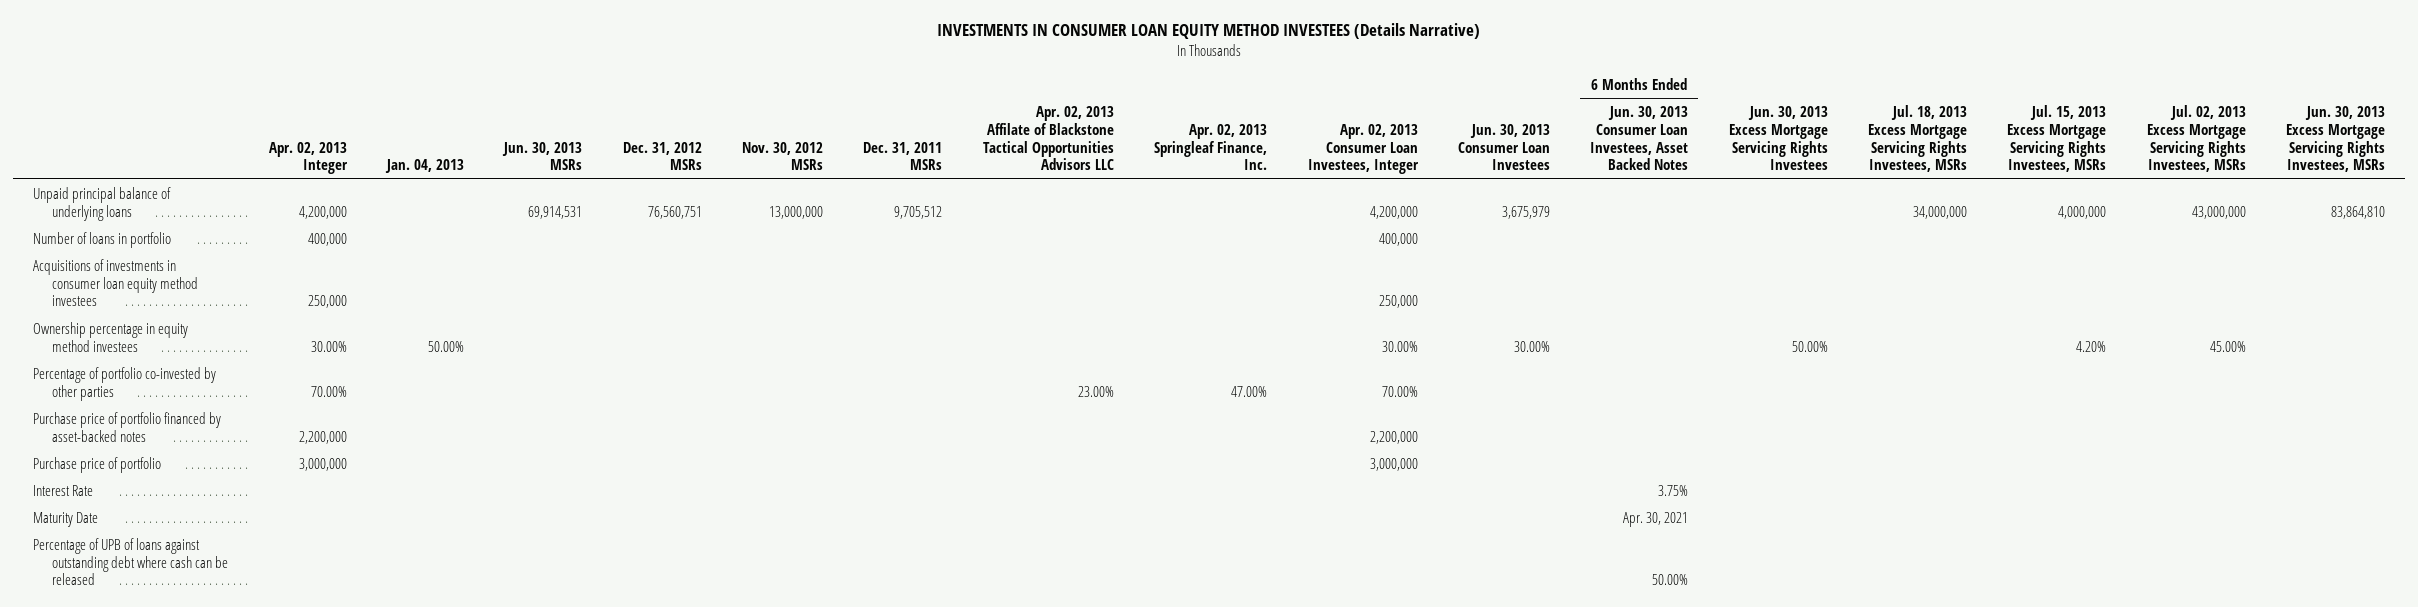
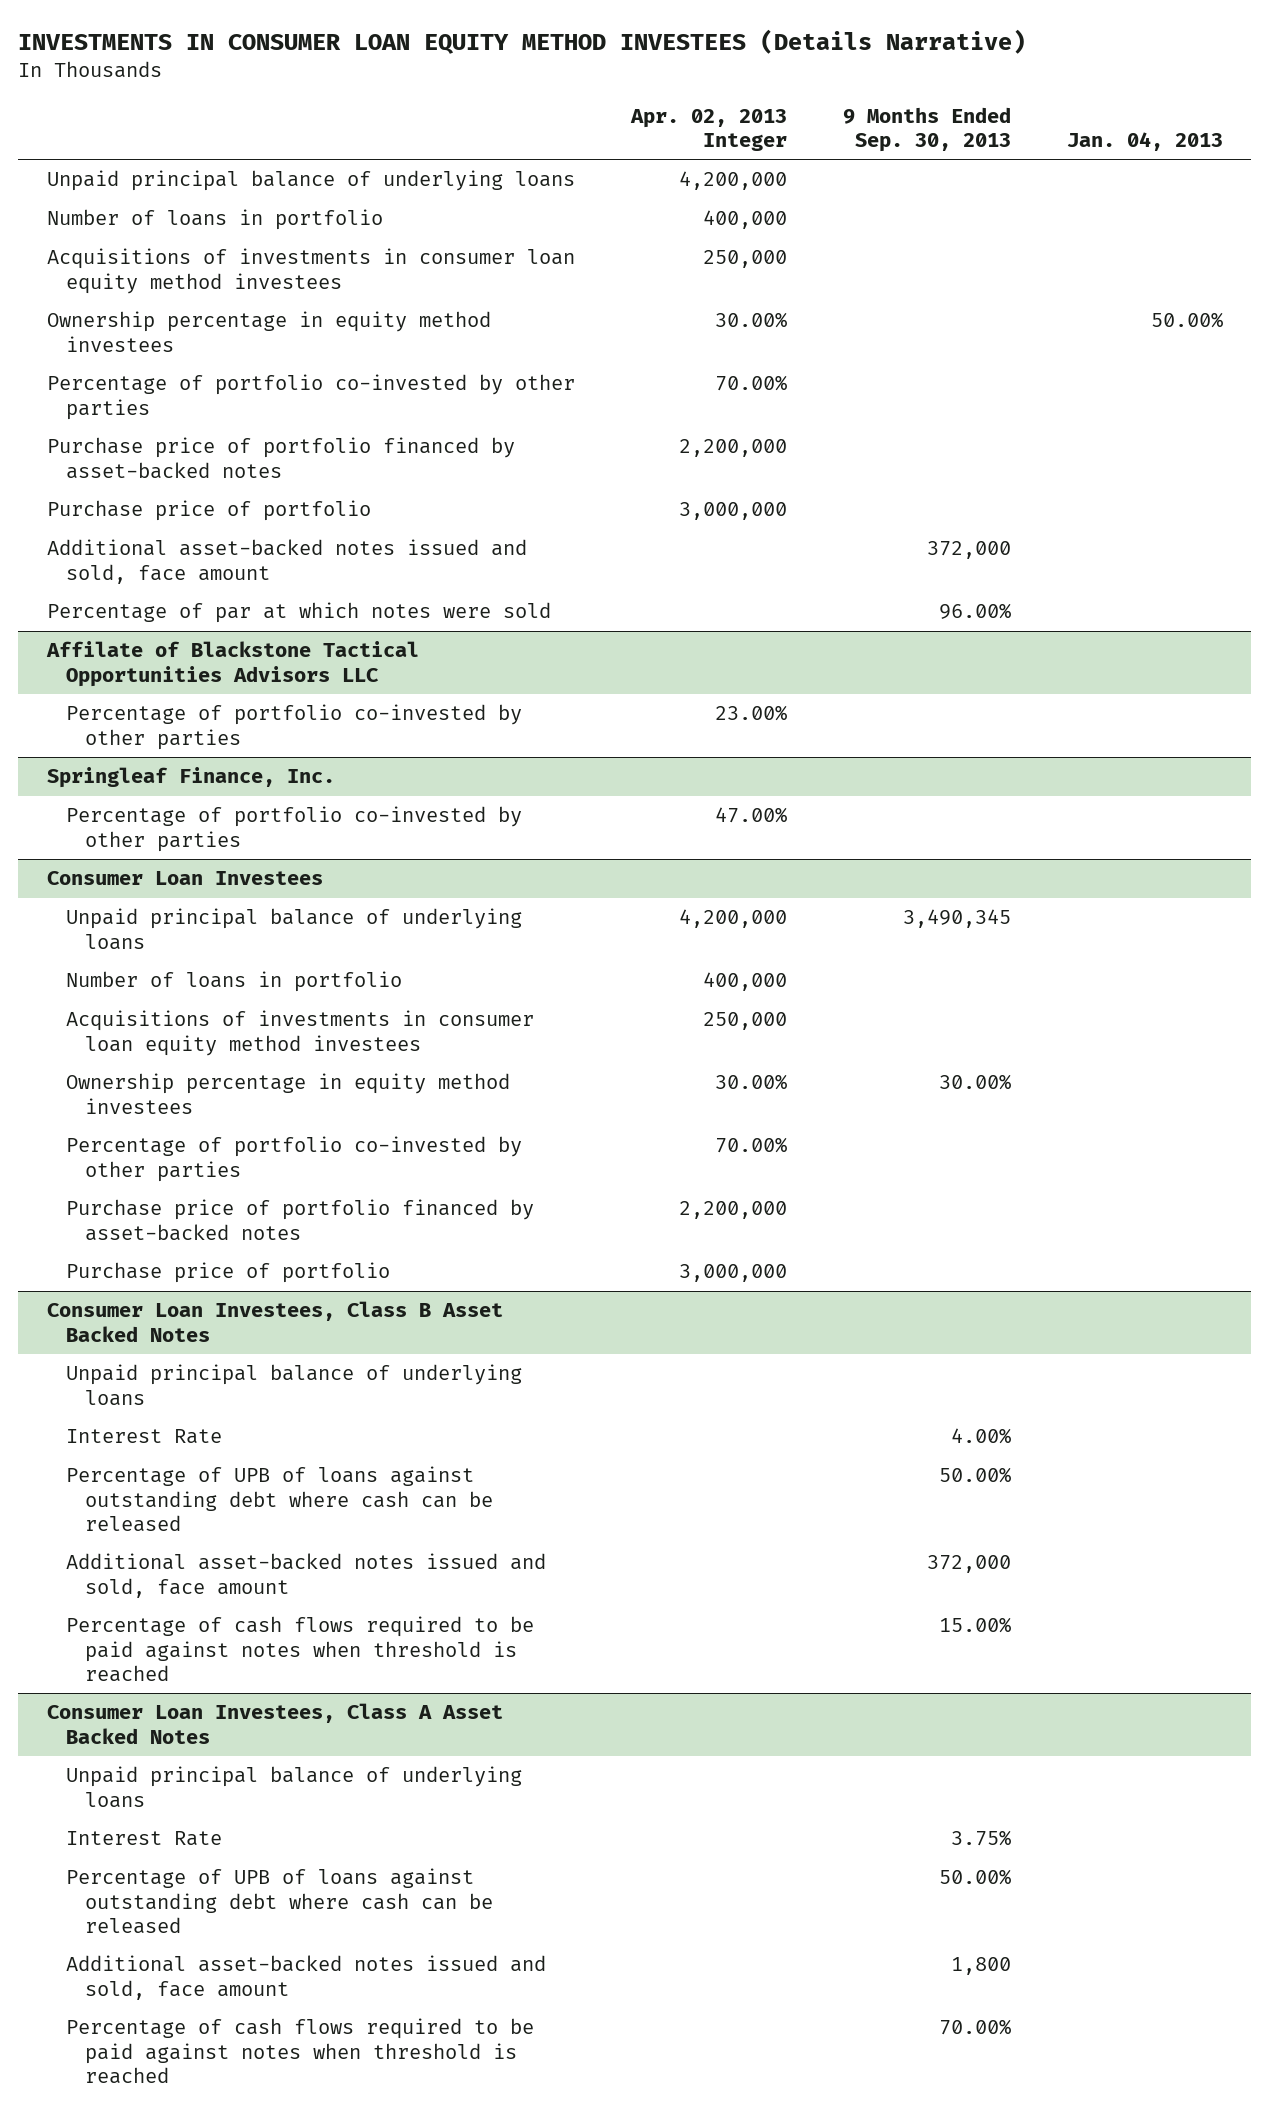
- | Apr. 02, 2013 Integer | Jan. 04, 2013 | Jun. 30, 2013 MSRs | Dec. 31, 2012 MSRs | Nov. 30, 2012 MSRs | Dec. 31, 2011 MSRs | Apr. 02, 2013 Affilate of Blackstone Tactical Opportunities Advisors LLC | Apr. 02, 2013 Springleaf Finance, Inc. | Apr. 02, 2013 Consumer Loan Investees, Integer | Jun. 30, 2013 Consumer Loan Investees | 6 Months Ended Jun. 30, 2013 Consumer Loan Investees, Asset Backed Notes | Jun. 30, 2013 Excess Mortgage Servicing Rights Investees | Jul. 18, 2013 Excess Mortgage Servicing Rights Investees, MSRs | Jul. 15, 2013 Excess Mortgage Servicing Rights Investees, MSRs | Jul. 02, 2013 Excess Mortgage Servicing Rights Investees, MSRs | Jun. 30, 2013 Excess Mortgage Servicing Rights Investees, MSRs
+ | Apr. 02, 2013 Integer | 9 Months Ended Sep. 30, 2013 | Jan. 04, 2013
+ Additional asset-backed notes issued and sold, face amount | | 372,000 |
+ Percentage of par at which notes were sold | | 96.00% |
+ Affilate of Blackstone Tactical Opportunities Advisors LLC
+ Percentage of portfolio co-invested by other parties | 23.00% | |
+ Springleaf Finance, Inc.
+ Percentage of portfolio co-invested by other parties | 47.00% | |
+ Consumer Loan Investees
+ Unpaid principal balance of underlying loans | 4,200,000 | 3,490,345 |
+ Number of loans in portfolio | 400,000 | |
+ Acquisitions of investments in consumer loan equity method investees | 250,000 | |
+ Ownership percentage in equity method investees | 30.00% | 30.00% |
+ Percentage of portfolio co-invested by other parties | 70.00% | |
+ Purchase price of portfolio financed by asset-backed notes | 2,200,000 | |
+ Purchase price of portfolio | 3,000,000 | |
+ Consumer Loan Investees, Class B Asset Backed Notes
+ Unpaid principal balance of underlying loans
- Maturity Date | | | | | | | | | | | Apr. 30, 2021 | | | | |
+ Additional asset-backed notes issued and sold, face amount | | 372,000 |
+ Percentage of cash flows required to be paid against notes when threshold is reached | | 15.00% |
+ Consumer Loan Investees, Class A Asset Backed Notes
+ Unpaid principal balance of underlying loans
+ Interest Rate | | 3.75% |
+ Percentage of UPB of loans against outstanding debt where cash can be released | | 50.00% |
+ Additional asset-backed notes issued and sold, face amount | | 1,800 |
+ Percentage of cash flows required to be paid against notes when threshold is reached | | 70.00% |

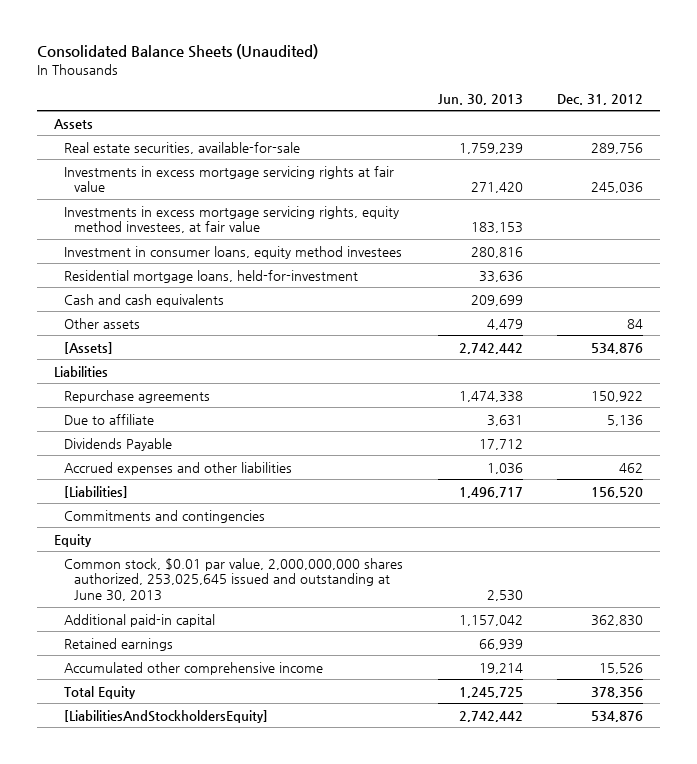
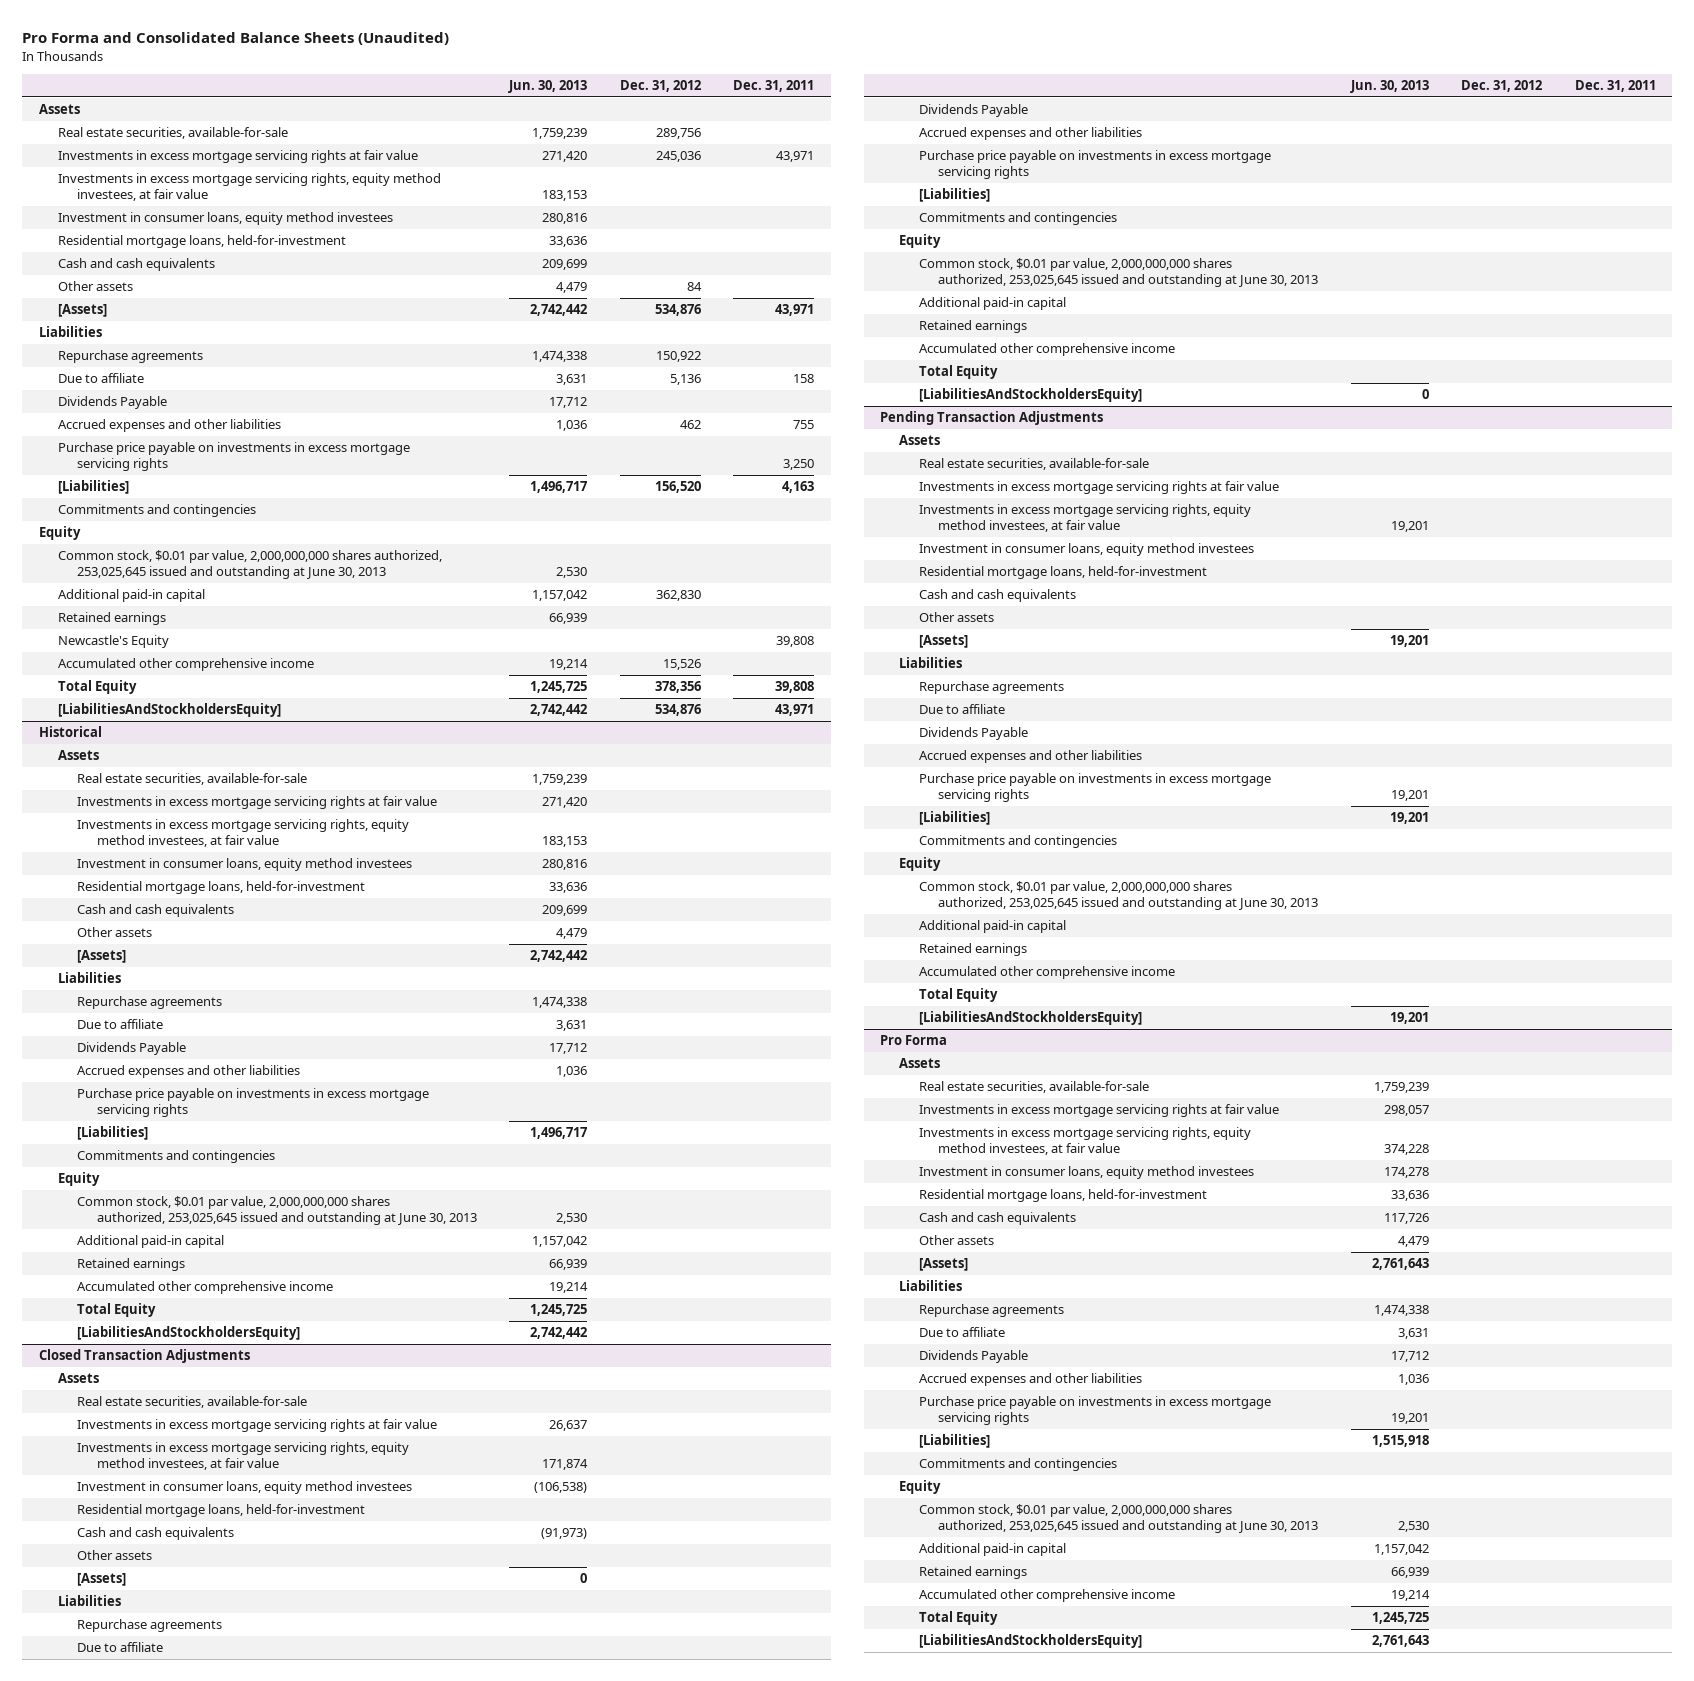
- Consolidated Balance Sheets (Unaudited)
+ Pro Forma and Consolidated Balance Sheets (Unaudited)
- | Jun. 30, 2013 | Dec. 31, 2012
+ | Jun. 30, 2013 | Dec. 31, 2012 | Dec. 31, 2011
+ Purchase price payable on investments in excess mortgage servicing rights | | | 3,250
+ Newcastle's Equity | | | 39,808
+ Historical
+ Assets
+ Real estate securities, available-for-sale | 1,759,239 | |
+ Investments in excess mortgage servicing rights at fair value | 271,420 | |
+ Investments in excess mortgage servicing rights, equity method investees, at fair value | 183,153 | |
+ Investment in consumer loans, equity method investees | 280,816 | |
+ Residential mortgage loans, held-for-investment | 33,636 | |
+ Cash and cash equivalents | 209,699 | |
+ Other assets | 4,479 | |
+ [Assets] | 2,742,442 | |
+ Liabilities
+ Repurchase agreements | 1,474,338 | |
+ Due to affiliate | 3,631 | |
+ Dividends Payable | 17,712 | |
+ Accrued expenses and other liabilities | 1,036 | |
+ Purchase price payable on investments in excess mortgage servicing rights
+ [Liabilities] | 1,496,717 | |
+ Commitments and contingencies
+ Equity
+ Common stock, $0.01 par value, 2,000,000,000 shares authorized, 253,025,645 issued and outstanding at June 30, 2013 | 2,530 | |
+ Additional paid-in capital | 1,157,042 | |
+ Retained earnings | 66,939 | |
+ Accumulated other comprehensive income | 19,214 | |
+ Total Equity | 1,245,725 | |
+ [LiabilitiesAndStockholdersEquity] | 2,742,442 | |
+ Closed Transaction Adjustments
+ Assets
+ Real estate securities, available-for-sale
+ Investments in excess mortgage servicing rights at fair value | 26,637 | |
+ Investments in excess mortgage servicing rights, equity method investees, at fair value | 171,874 | |
+ Investment in consumer loans, equity method investees | (106,538) | |
+ Residential mortgage loans, held-for-investment
+ Cash and cash equivalents | (91,973) | |
+ Other assets
+ [Assets] | 0 | |
+ Liabilities
+ Repurchase agreements
+ Due to affiliate
+ Dividends Payable
+ Accrued expenses and other liabilities
+ Purchase price payable on investments in excess mortgage servicing rights
+ [Liabilities]
+ Commitments and contingencies
+ Equity
+ Common stock, $0.01 par value, 2,000,000,000 shares authorized, 253,025,645 issued and outstanding at June 30, 2013
+ Additional paid-in capital
+ Retained earnings
+ Accumulated other comprehensive income
+ Total Equity
+ [LiabilitiesAndStockholdersEquity] | 0 | |
+ Pending Transaction Adjustments
+ Assets
+ Real estate securities, available-for-sale
+ Investments in excess mortgage servicing rights at fair value
+ Investments in excess mortgage servicing rights, equity method investees, at fair value | 19,201 | |
+ Investment in consumer loans, equity method investees
+ Residential mortgage loans, held-for-investment
+ Cash and cash equivalents
+ Other assets
+ [Assets] | 19,201 | |
+ Liabilities
+ Repurchase agreements
+ Due to affiliate
+ Dividends Payable
+ Accrued expenses and other liabilities
+ Purchase price payable on investments in excess mortgage servicing rights | 19,201 | |
+ [Liabilities] | 19,201 | |
+ Commitments and contingencies
+ Equity
+ Common stock, $0.01 par value, 2,000,000,000 shares authorized, 253,025,645 issued and outstanding at June 30, 2013
+ Additional paid-in capital
+ Retained earnings
+ Accumulated other comprehensive income
+ Total Equity
+ [LiabilitiesAndStockholdersEquity] | 19,201 | |
+ Pro Forma
+ Assets
+ Real estate securities, available-for-sale | 1,759,239 | |
+ Investments in excess mortgage servicing rights at fair value | 298,057 | |
+ Investments in excess mortgage servicing rights, equity method investees, at fair value | 374,228 | |
+ Investment in consumer loans, equity method investees | 174,278 | |
+ Residential mortgage loans, held-for-investment | 33,636 | |
+ Cash and cash equivalents | 117,726 | |
+ Other assets | 4,479 | |
+ [Assets] | 2,761,643 | |
+ Liabilities
+ Repurchase agreements | 1,474,338 | |
+ Due to affiliate | 3,631 | |
+ Dividends Payable | 17,712 | |
+ Accrued expenses and other liabilities | 1,036 | |
+ Purchase price payable on investments in excess mortgage servicing rights | 19,201 | |
+ [Liabilities] | 1,515,918 | |
+ Commitments and contingencies
+ Equity
+ Common stock, $0.01 par value, 2,000,000,000 shares authorized, 253,025,645 issued and outstanding at June 30, 2013 | 2,530 | |
+ Additional paid-in capital | 1,157,042 | |
+ Retained earnings | 66,939 | |
+ Accumulated other comprehensive income | 19,214 | |
+ Total Equity | 1,245,725 | |
+ [LiabilitiesAndStockholdersEquity] | 2,761,643 | |

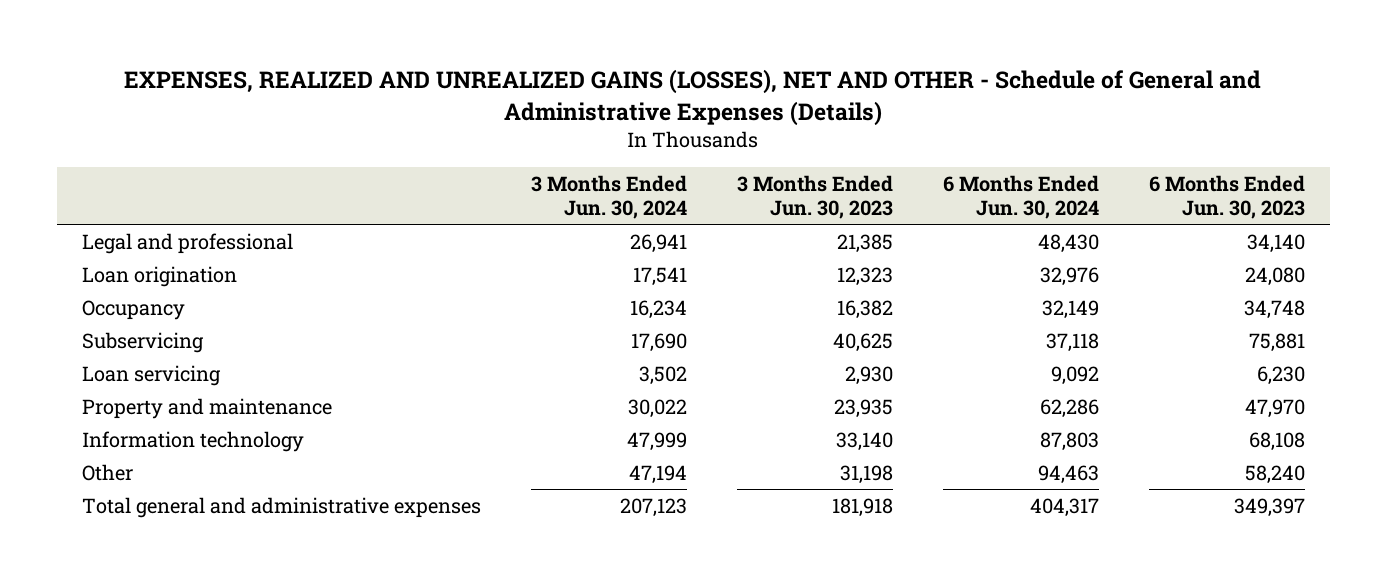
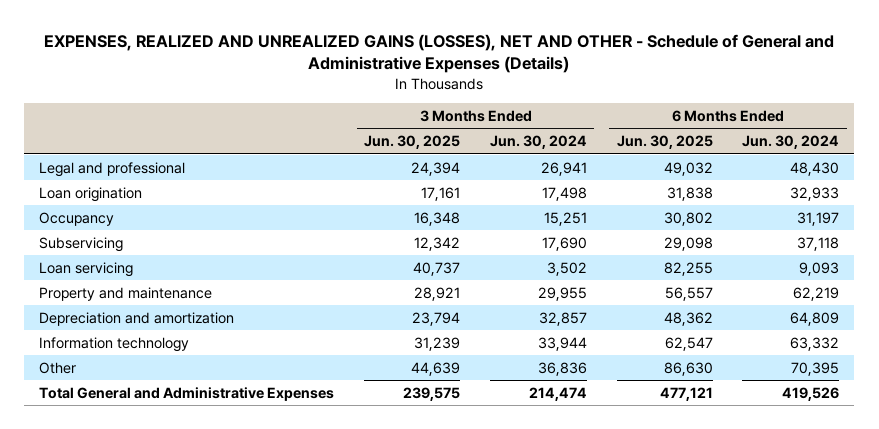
- | 3 Months Ended Jun. 30, 2024 | 3 Months Ended Jun. 30, 2023 | 6 Months Ended Jun. 30, 2024 | 6 Months Ended Jun. 30, 2023
+ | 3 Months Ended Jun. 30, 2025 | 3 Months Ended Jun. 30, 2024 | 6 Months Ended Jun. 30, 2025 | 6 Months Ended Jun. 30, 2024
- Loan origination | 17,541 | 12,323 | 32,976 | 24,080
- Occupancy | 16,234 | 16,382 | 32,149 | 34,748
+ Loan origination | 17,161 | 17,498 | 31,838 | 32,933
+ Occupancy | 16,348 | 15,251 | 30,802 | 31,197
- Loan servicing | 3,502 | 2,930 | 9,092 | 6,230
- Property and maintenance | 30,022 | 23,935 | 62,286 | 47,970
- Information technology | 47,999 | 33,140 | 87,803 | 68,108
- Other | 47,194 | 31,198 | 94,463 | 58,240
- Total general and administrative expenses | 207,123 | 181,918 | 404,317 | 349,397
+ Loan servicing | 40,737 | 3,502 | 82,255 | 9,093
+ Property and maintenance | 28,921 | 29,955 | 56,557 | 62,219
+ Depreciation and amortization | 23,794 | 32,857 | 48,362 | 64,809
+ Information technology | 31,239 | 33,944 | 62,547 | 63,332
+ Other | 44,639 | 36,836 | 86,630 | 70,395
+ Total General and Administrative Expenses | 239,575 | 214,474 | 477,121 | 419,526

